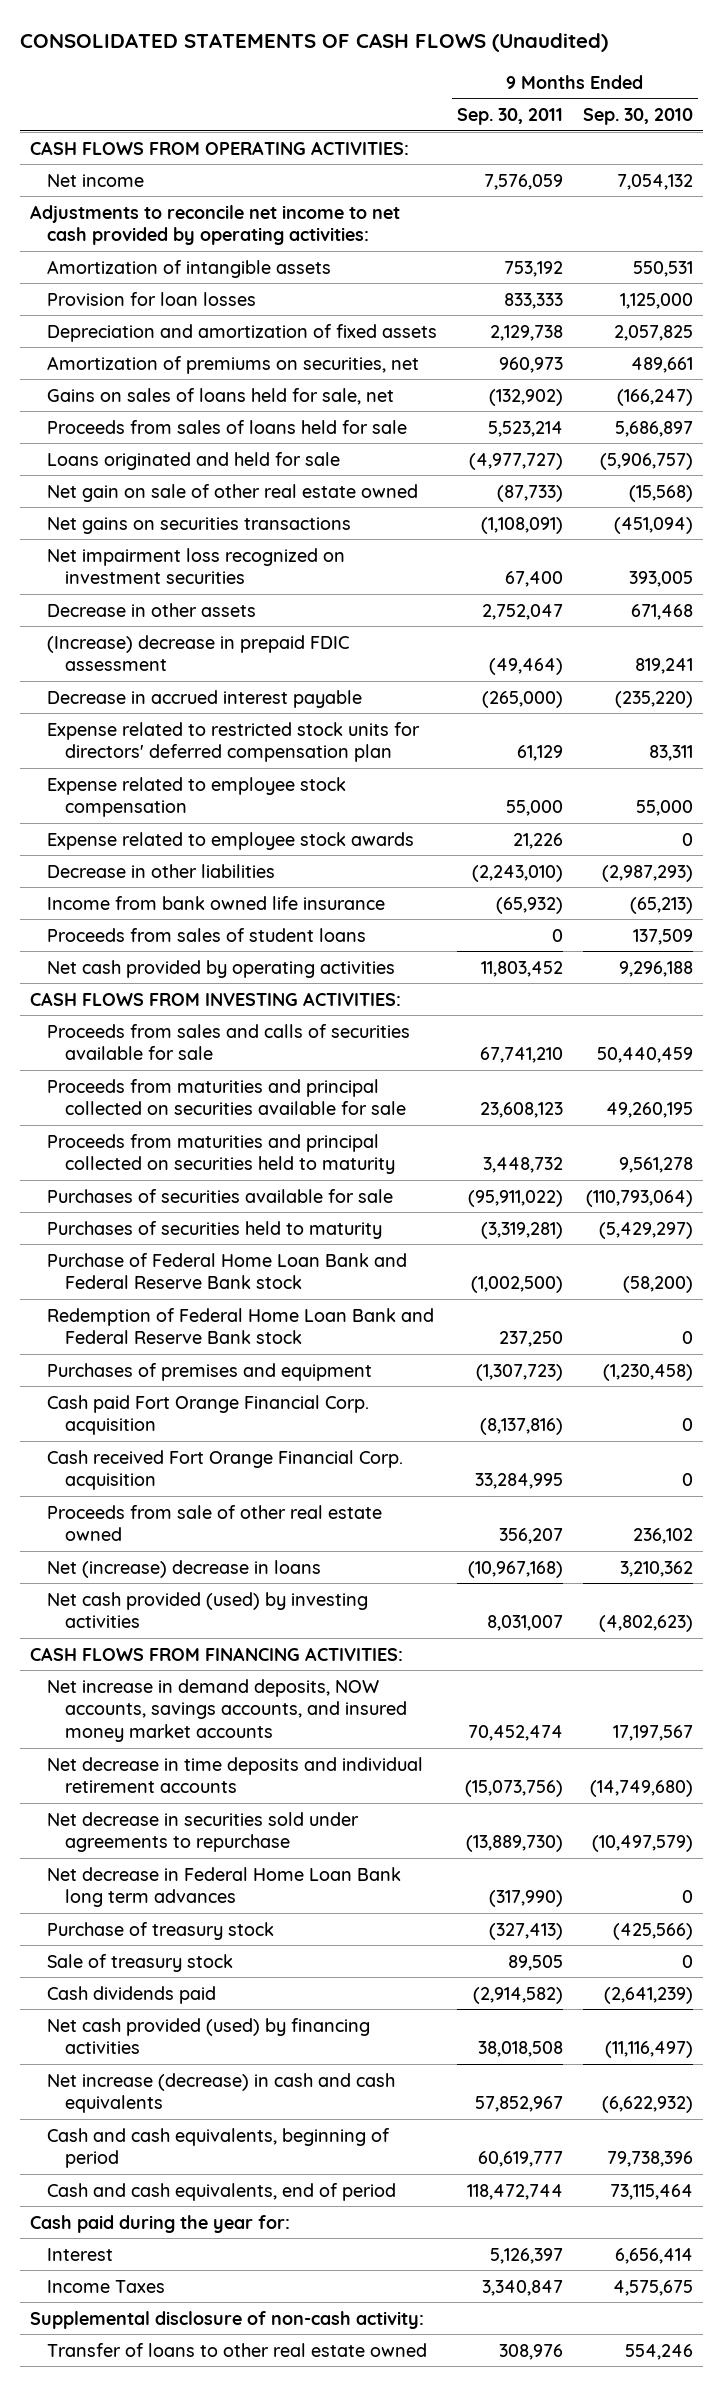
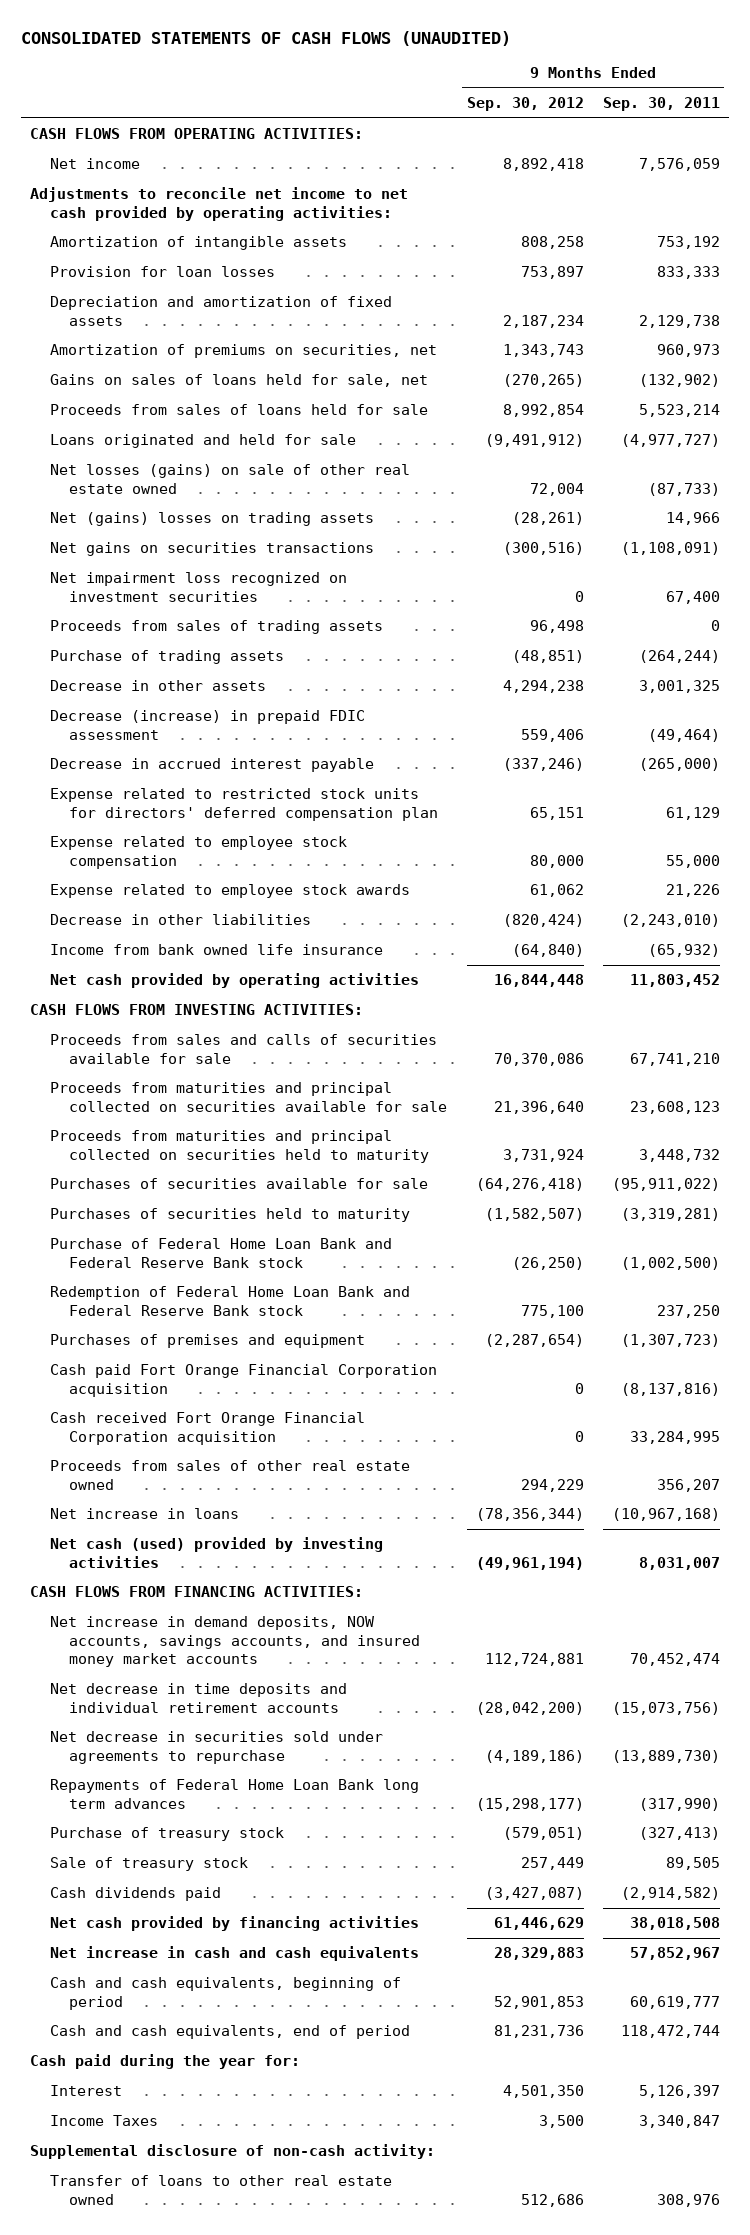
- CONSOLIDATED STATEMENTS OF CASH FLOWS (Unaudited)
+ CONSOLIDATED STATEMENTS OF CASH FLOWS (UNAUDITED)
- | 9 Months Ended Sep. 30, 2011 | 9 Months Ended Sep. 30, 2010
+ | 9 Months Ended Sep. 30, 2012 | 9 Months Ended Sep. 30, 2011
- Net gain on sale of other real estate owned | (87,733) | (15,568)
+ Net losses (gains) on sale of other real estate owned | 72,004 | (87,733)
+ Net (gains) losses on trading assets | (28,261) | 14,966
- Decrease in other assets | 2,752,047 | 671,468
- (Increase) decrease in prepaid FDIC assessment | (49,464) | 819,241
+ Proceeds from sales of trading assets | 96,498 | 0
+ Purchase of trading assets | (48,851) | (264,244)
+ Decrease in other assets | 4,294,238 | 3,001,325
+ Decrease (increase) in prepaid FDIC assessment | 559,406 | (49,464)
- Proceeds from sales of student loans | 0 | 137,509
- Cash paid Fort Orange Financial Corp. acquisition | (8,137,816) | 0
- Cash received Fort Orange Financial Corp. acquisition | 33,284,995 | 0
- Proceeds from sale of other real estate owned | 356,207 | 236,102
- Net (increase) decrease in loans | (10,967,168) | 3,210,362
- Net cash provided (used) by investing activities | 8,031,007 | (4,802,623)
+ Cash paid Fort Orange Financial Corporation acquisition | 0 | (8,137,816)
+ Cash received Fort Orange Financial Corporation acquisition | 0 | 33,284,995
+ Proceeds from sales of other real estate owned | 294,229 | 356,207
+ Net increase in loans | (78,356,344) | (10,967,168)
+ Net cash (used) provided by investing activities | (49,961,194) | 8,031,007
- Net decrease in Federal Home Loan Bank long term advances | (317,990) | 0
+ Repayments of Federal Home Loan Bank long term advances | (15,298,177) | (317,990)
- Net cash provided (used) by financing activities | 38,018,508 | (11,116,497)
- Net increase (decrease) in cash and cash equivalents | 57,852,967 | (6,622,932)
+ Net cash provided by financing activities | 61,446,629 | 38,018,508
+ Net increase in cash and cash equivalents | 28,329,883 | 57,852,967

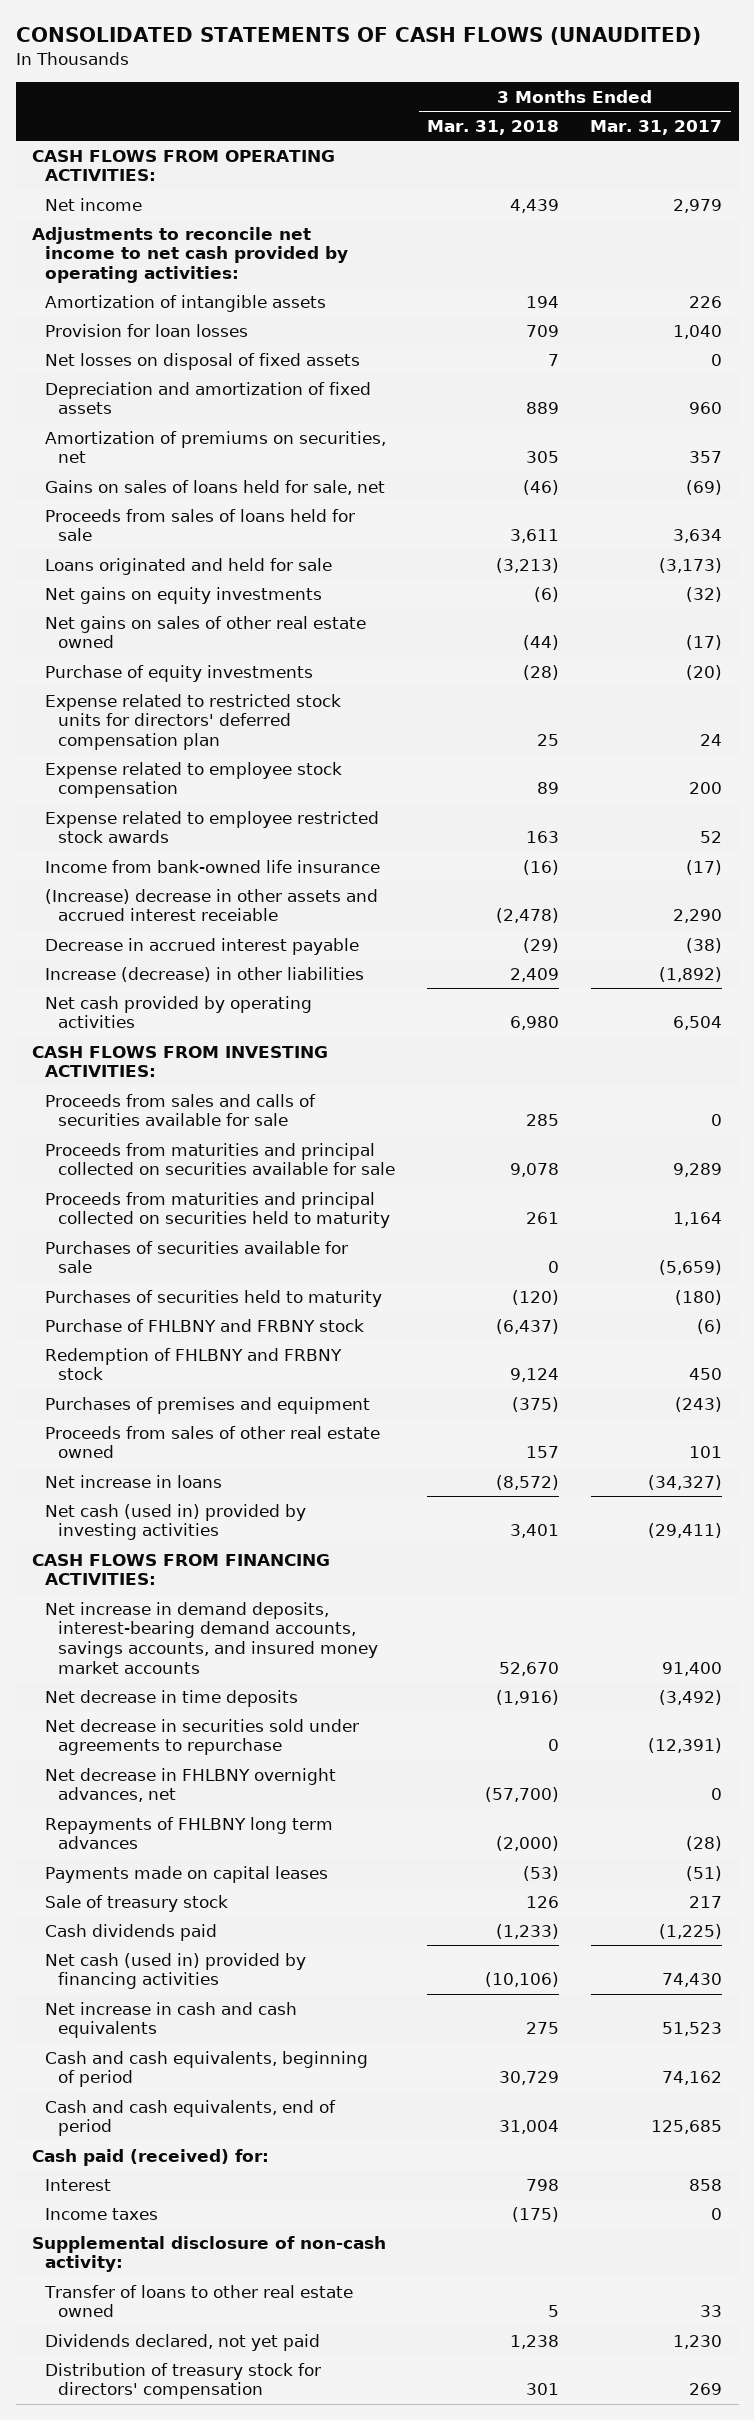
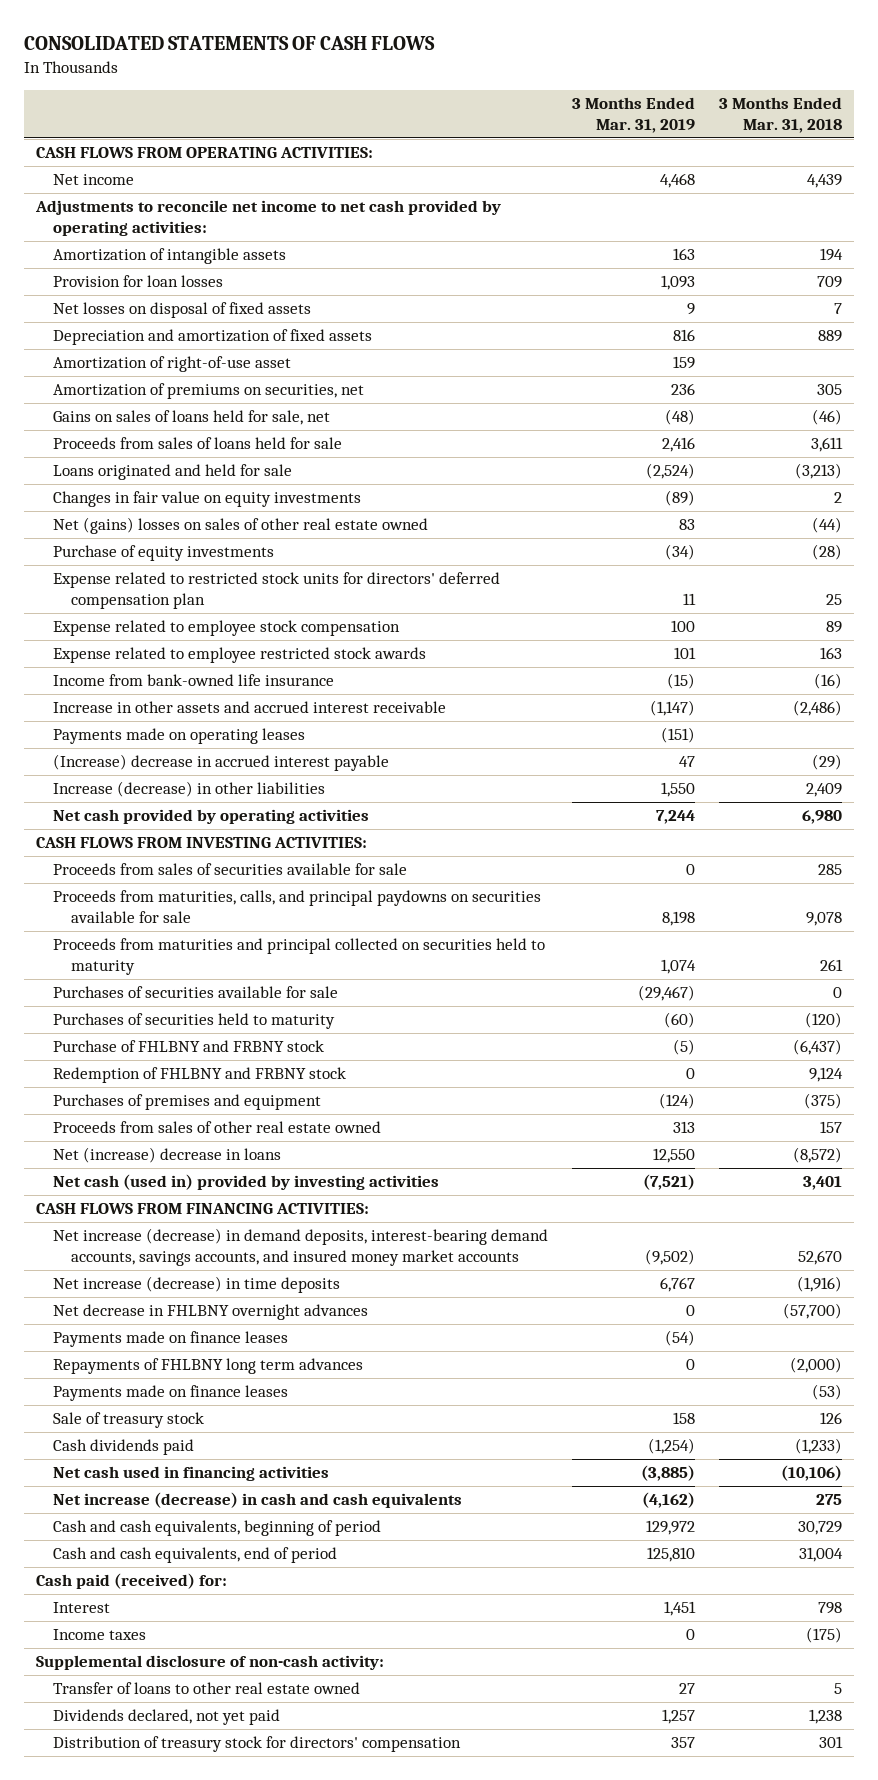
- CONSOLIDATED STATEMENTS OF CASH FLOWS (UNAUDITED)
+ CONSOLIDATED STATEMENTS OF CASH FLOWS
- | 3 Months Ended Mar. 31, 2018 | 3 Months Ended Mar. 31, 2017
+ | 3 Months Ended Mar. 31, 2019 | 3 Months Ended Mar. 31, 2018
+ Amortization of right-of-use asset | 159 |
- Net gains on equity investments | (6) | (32)
- Net gains on sales of other real estate owned | (44) | (17)
+ Changes in fair value on equity investments | (89) | 2
+ Net (gains) losses on sales of other real estate owned | 83 | (44)
- (Increase) decrease in other assets and accrued interest receiable | (2,478) | 2,290
- Decrease in accrued interest payable | (29) | (38)
+ Increase in other assets and accrued interest receivable | (1,147) | (2,486)
+ Payments made on operating leases | (151) |
+ (Increase) decrease in accrued interest payable | 47 | (29)
- Proceeds from sales and calls of securities available for sale | 285 | 0
- Proceeds from maturities and principal collected on securities available for sale | 9,078 | 9,289
+ Proceeds from sales of securities available for sale | 0 | 285
+ Proceeds from maturities, calls, and principal paydowns on securities available for sale | 8,198 | 9,078
- Net increase in loans | (8,572) | (34,327)
+ Net (increase) decrease in loans | 12,550 | (8,572)
- Net increase in demand deposits, interest-bearing demand accounts, savings accounts, and insured money market accounts | 52,670 | 91,400
- Net decrease in time deposits | (1,916) | (3,492)
- Net decrease in securities sold under agreements to repurchase | 0 | (12,391)
- Net decrease in FHLBNY overnight advances, net | (57,700) | 0
+ Net increase (decrease) in demand deposits, interest-bearing demand accounts, savings accounts, and insured money market accounts | (9,502) | 52,670
+ Net increase (decrease) in time deposits | 6,767 | (1,916)
+ Net decrease in FHLBNY overnight advances | 0 | (57,700)
+ Payments made on finance leases | (54) |
- Payments made on capital leases | (53) | (51)
+ Payments made on finance leases | | (53)
- Net cash (used in) provided by financing activities | (10,106) | 74,430
- Net increase in cash and cash equivalents | 275 | 51,523
+ Net cash used in financing activities | (3,885) | (10,106)
+ Net increase (decrease) in cash and cash equivalents | (4,162) | 275

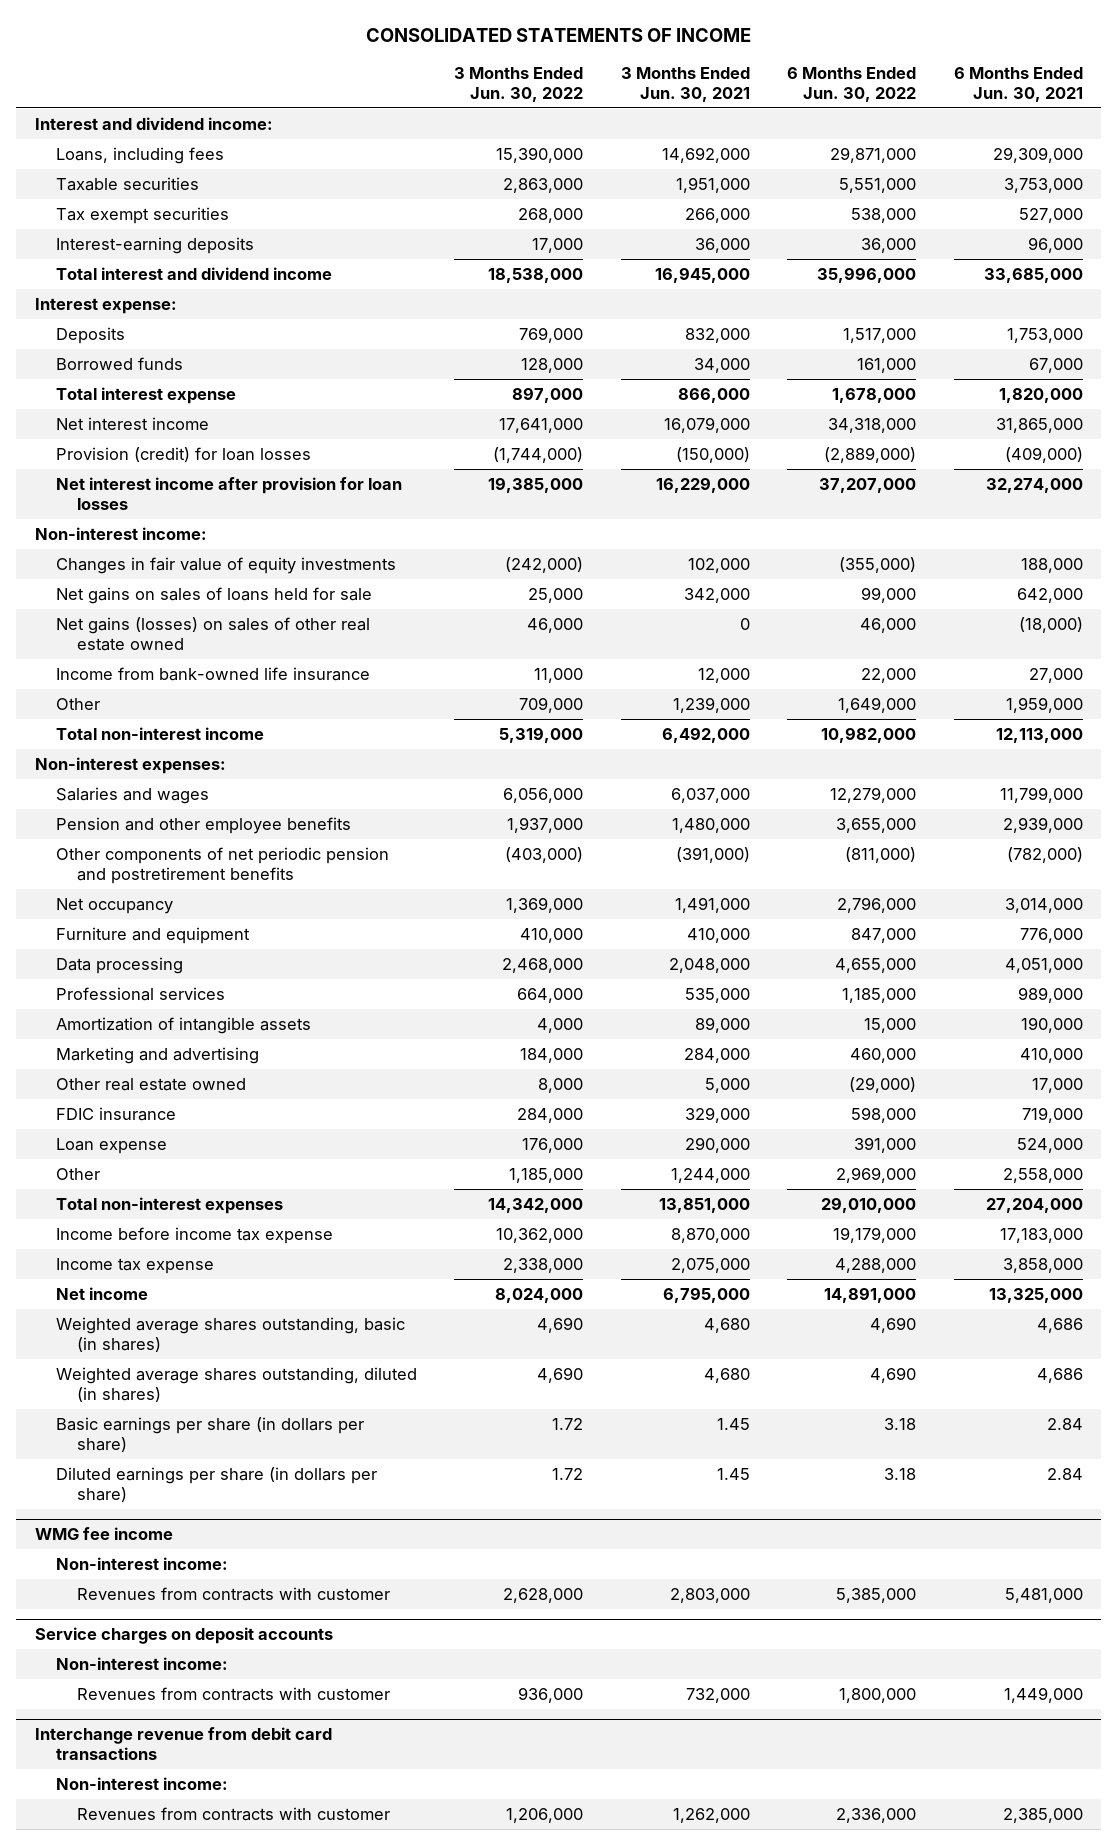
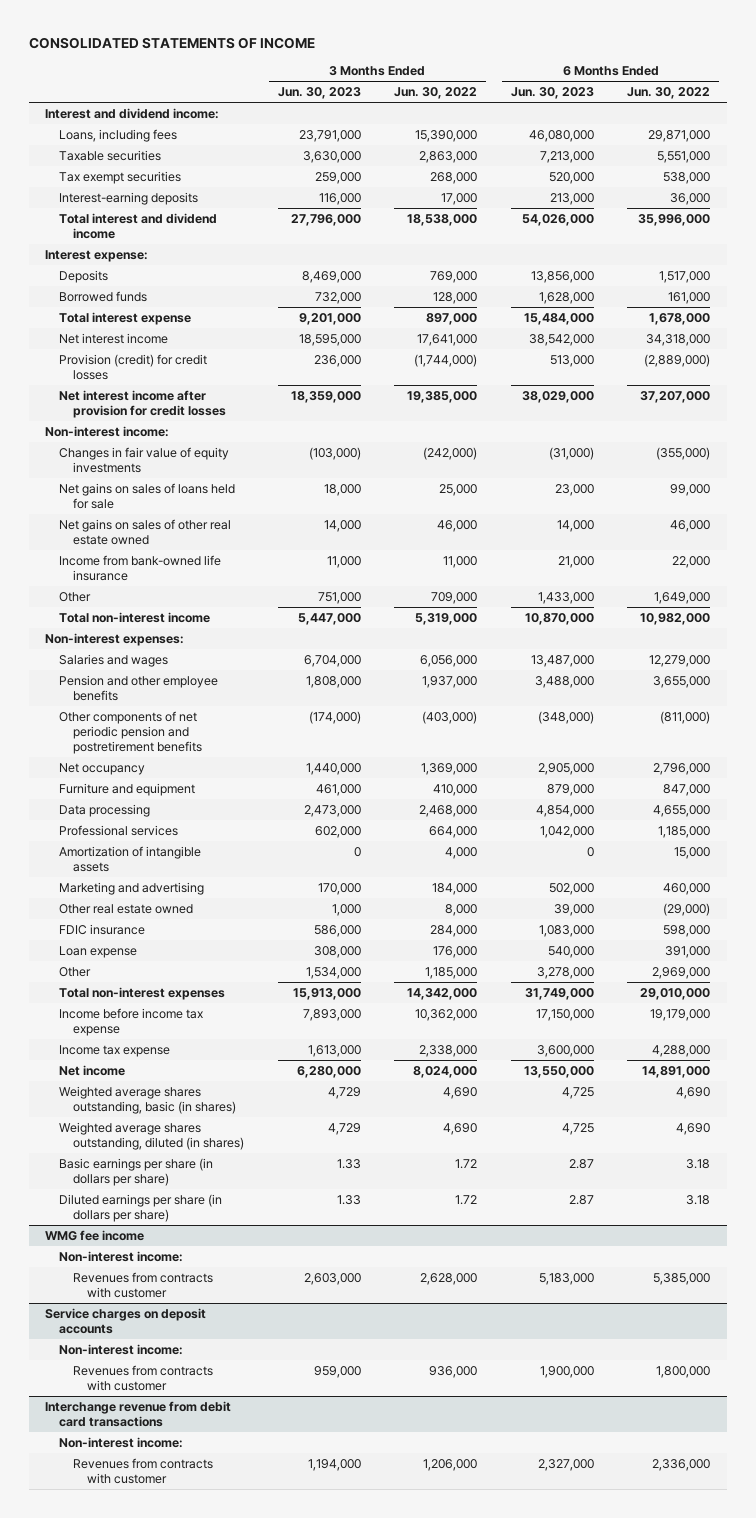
- | 3 Months Ended Jun. 30, 2022 | 3 Months Ended Jun. 30, 2021 | 6 Months Ended Jun. 30, 2022 | 6 Months Ended Jun. 30, 2021
+ | 3 Months Ended Jun. 30, 2023 | 3 Months Ended Jun. 30, 2022 | 6 Months Ended Jun. 30, 2023 | 6 Months Ended Jun. 30, 2022
- Provision (credit) for loan losses | (1,744,000) | (150,000) | (2,889,000) | (409,000)
- Net interest income after provision for loan losses | 19,385,000 | 16,229,000 | 37,207,000 | 32,274,000
+ Provision (credit) for credit losses | 236,000 | (1,744,000) | 513,000 | (2,889,000)
+ Net interest income after provision for credit losses | 18,359,000 | 19,385,000 | 38,029,000 | 37,207,000
- Net gains (losses) on sales of other real estate owned | 46,000 | 0 | 46,000 | (18,000)
+ Net gains on sales of other real estate owned | 14,000 | 46,000 | 14,000 | 46,000

